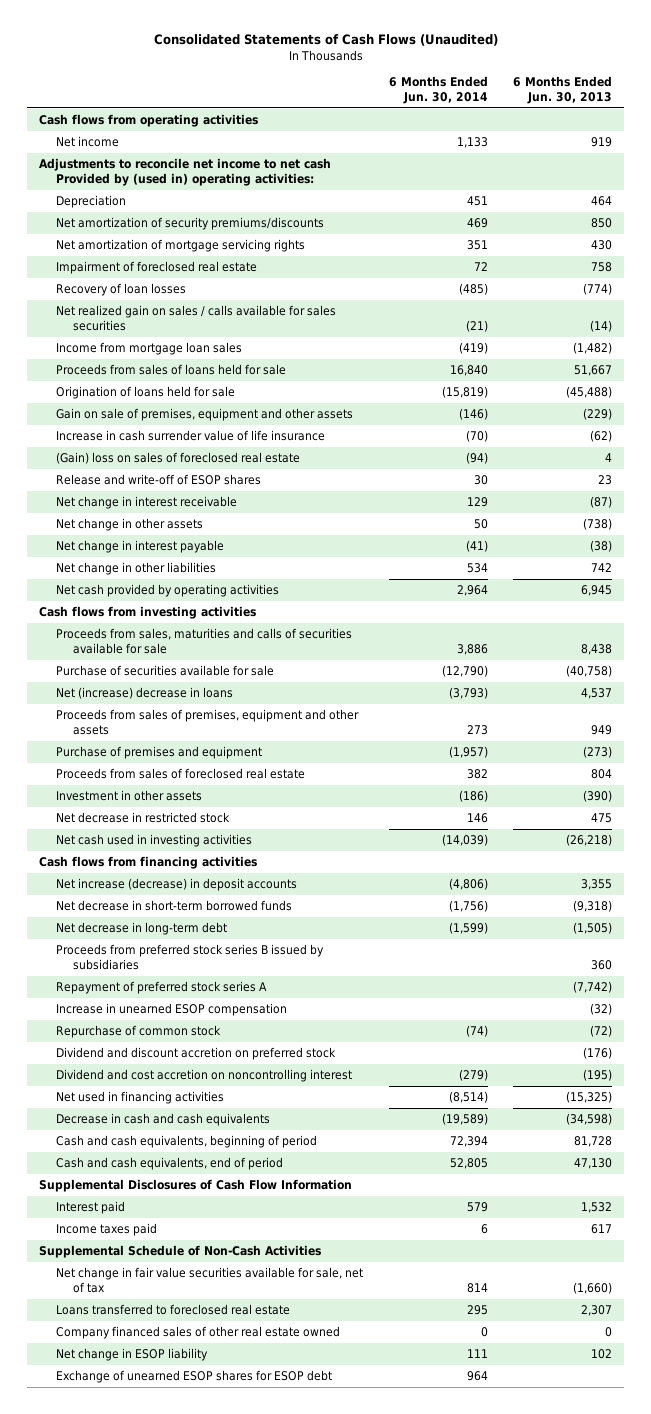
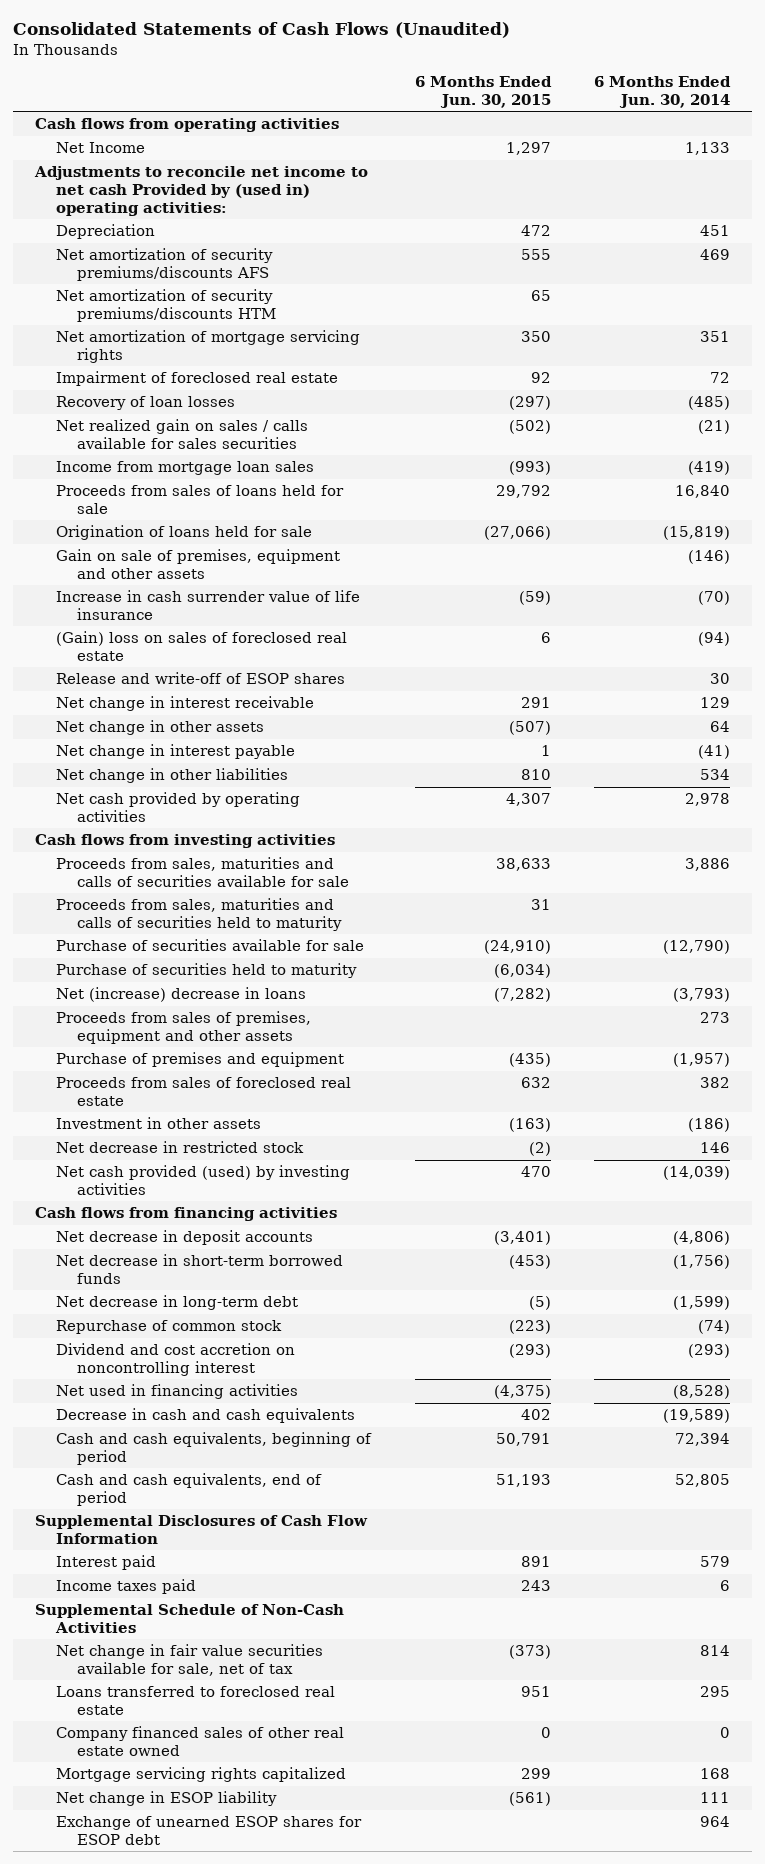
- | 6 Months Ended Jun. 30, 2014 | 6 Months Ended Jun. 30, 2013
+ | 6 Months Ended Jun. 30, 2015 | 6 Months Ended Jun. 30, 2014
- Net income | 1,133 | 919
+ Net Income | 1,297 | 1,133
- Net amortization of security premiums/discounts | 469 | 850
+ Net amortization of security premiums/discounts AFS | 555 | 469
+ Net amortization of security premiums/discounts HTM | 65 |
- Net change in other assets | 50 | (738)
+ Net change in other assets | (507) | 64
- Net cash provided by operating activities | 2,964 | 6,945
+ Net cash provided by operating activities | 4,307 | 2,978
+ Proceeds from sales, maturities and calls of securities held to maturity | 31 |
+ Purchase of securities held to maturity | (6,034) |
- Net cash used in investing activities | (14,039) | (26,218)
+ Net cash provided (used) by investing activities | 470 | (14,039)
- Net increase (decrease) in deposit accounts | (4,806) | 3,355
+ Net decrease in deposit accounts | (3,401) | (4,806)
- Proceeds from preferred stock series B issued by subsidiaries | | 360
- Repayment of preferred stock series A | | (7,742)
- Increase in unearned ESOP compensation | | (32)
- Dividend and discount accretion on preferred stock | | (176)
- Dividend and cost accretion on noncontrolling interest | (279) | (195)
- Net used in financing activities | (8,514) | (15,325)
+ Dividend and cost accretion on noncontrolling interest | (293) | (293)
+ Net used in financing activities | (4,375) | (8,528)
+ Mortgage servicing rights capitalized | 299 | 168

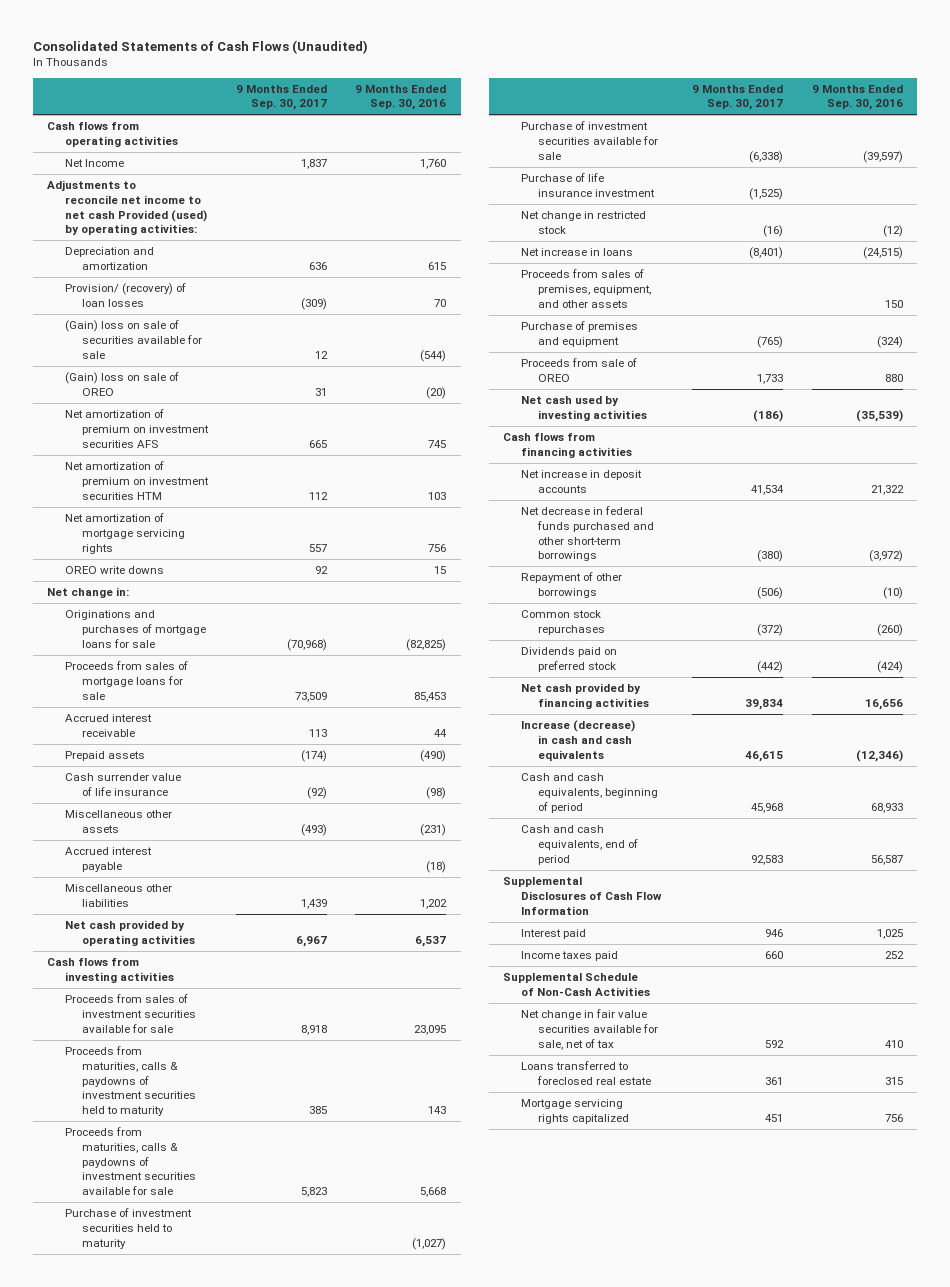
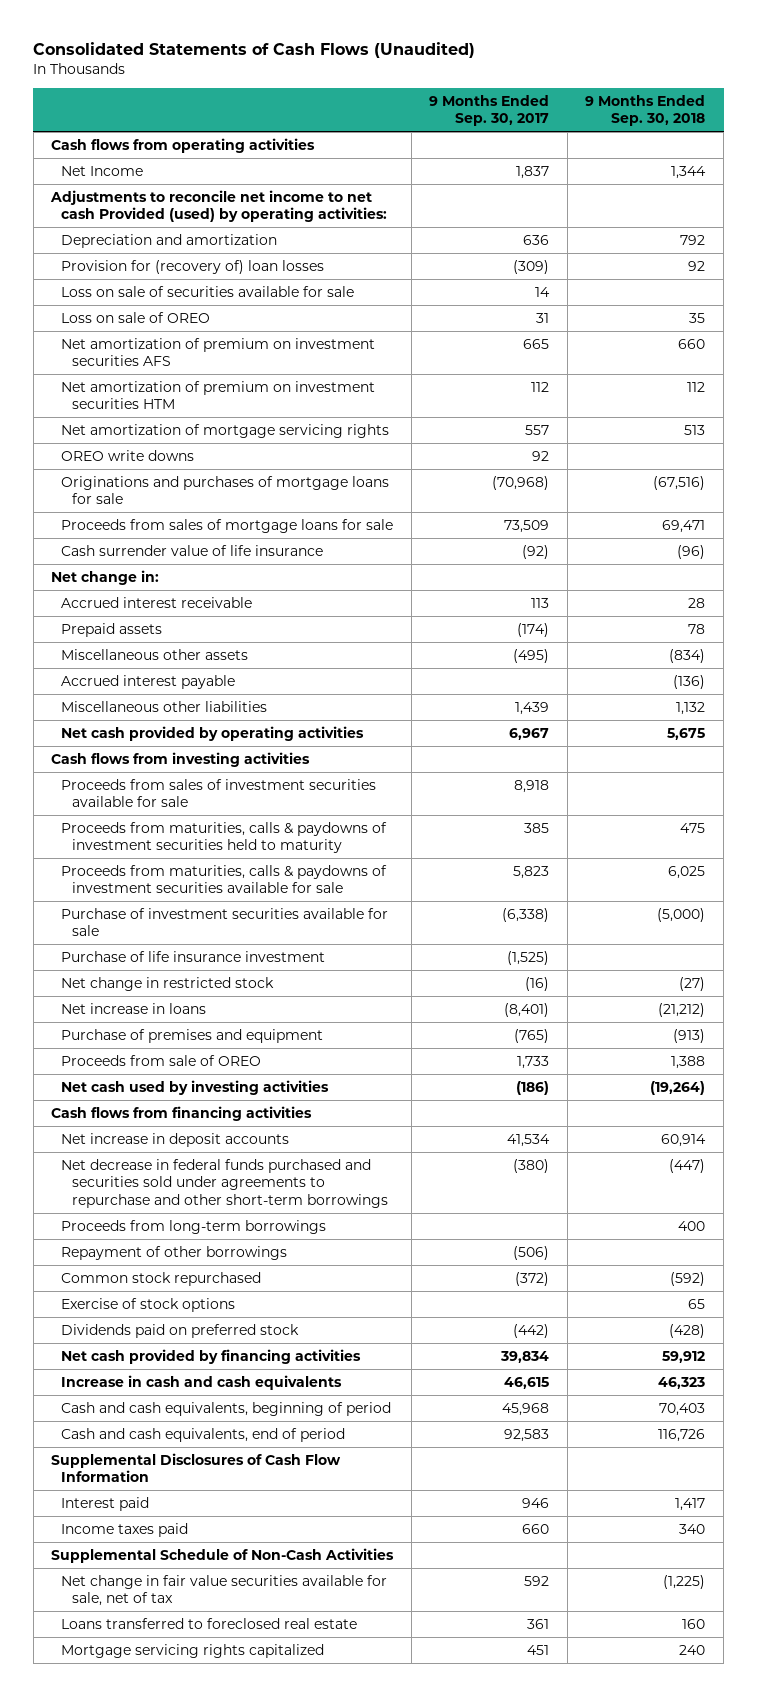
- | 9 Months Ended Sep. 30, 2017 | 9 Months Ended Sep. 30, 2016
+ | 9 Months Ended Sep. 30, 2017 | 9 Months Ended Sep. 30, 2018
- Provision/ (recovery) of loan losses | (309) | 70
- (Gain) loss on sale of securities available for sale | 12 | (544)
- (Gain) loss on sale of OREO | 31 | (20)
+ Provision for (recovery of) loan losses | (309) | 92
+ Loss on sale of securities available for sale | 14 |
+ Loss on sale of OREO | 31 | 35
moved up: Cash surrender value of life insurance | (92) | (96)
moved down: Net change in:
- Miscellaneous other assets | (493) | (231)
+ Miscellaneous other assets | (495) | (834)
- Purchase of investment securities held to maturity | | (1,027)
- Proceeds from sales of premises, equipment, and other assets | | 150
- Net decrease in federal funds purchased and other short-term borrowings | (380) | (3,972)
+ Net decrease in federal funds purchased and securities sold under agreements to repurchase and other short-term borrowings | (380) | (447)
+ Proceeds from long-term borrowings | | 400
- Common stock repurchases | (372) | (260)
+ Common stock repurchased | (372) | (592)
+ Exercise of stock options | | 65
- Increase (decrease) in cash and cash equivalents | 46,615 | (12,346)
+ Increase in cash and cash equivalents | 46,615 | 46,323

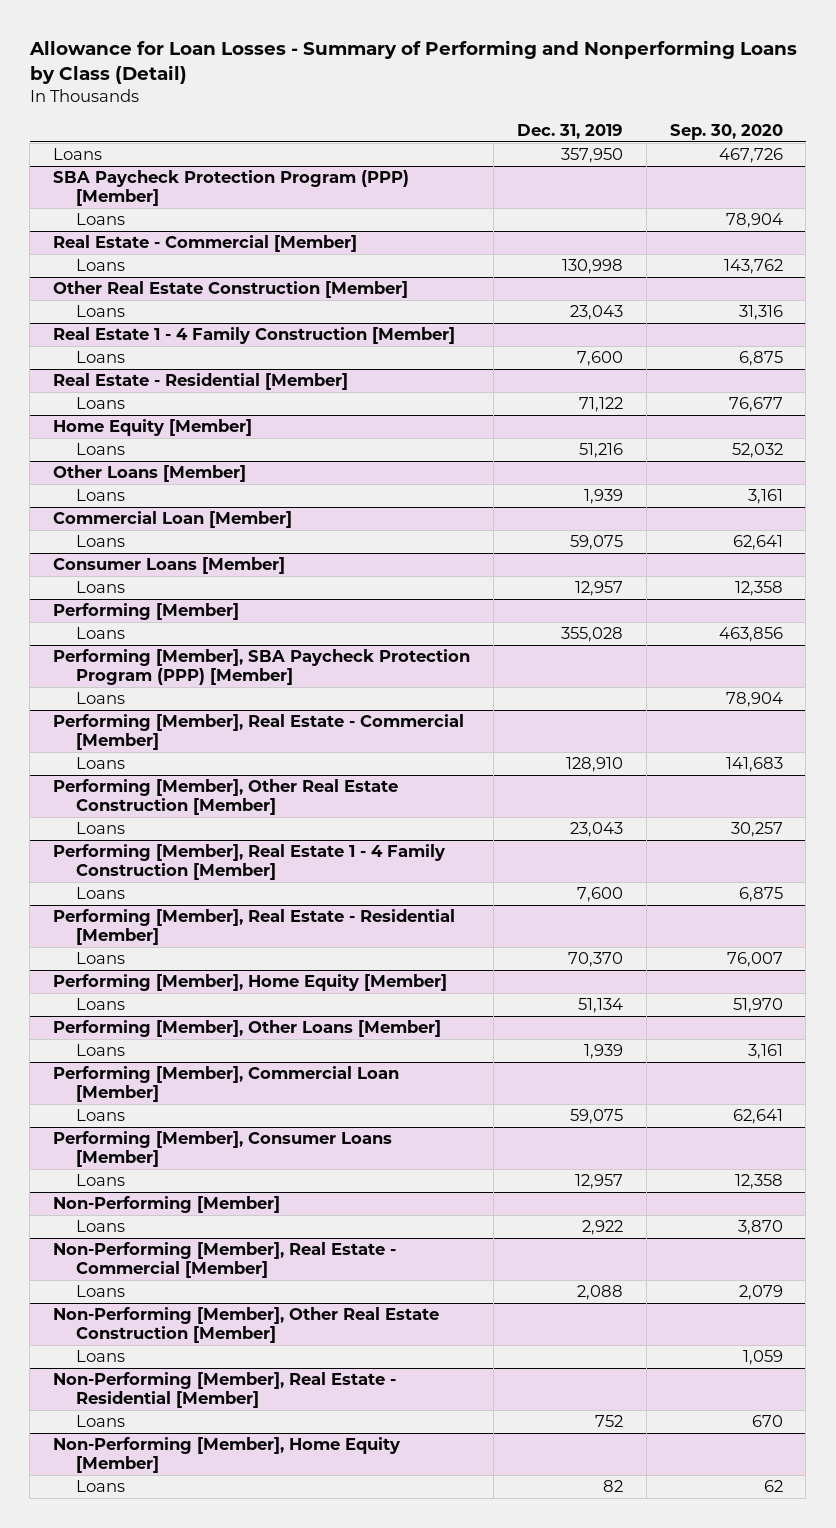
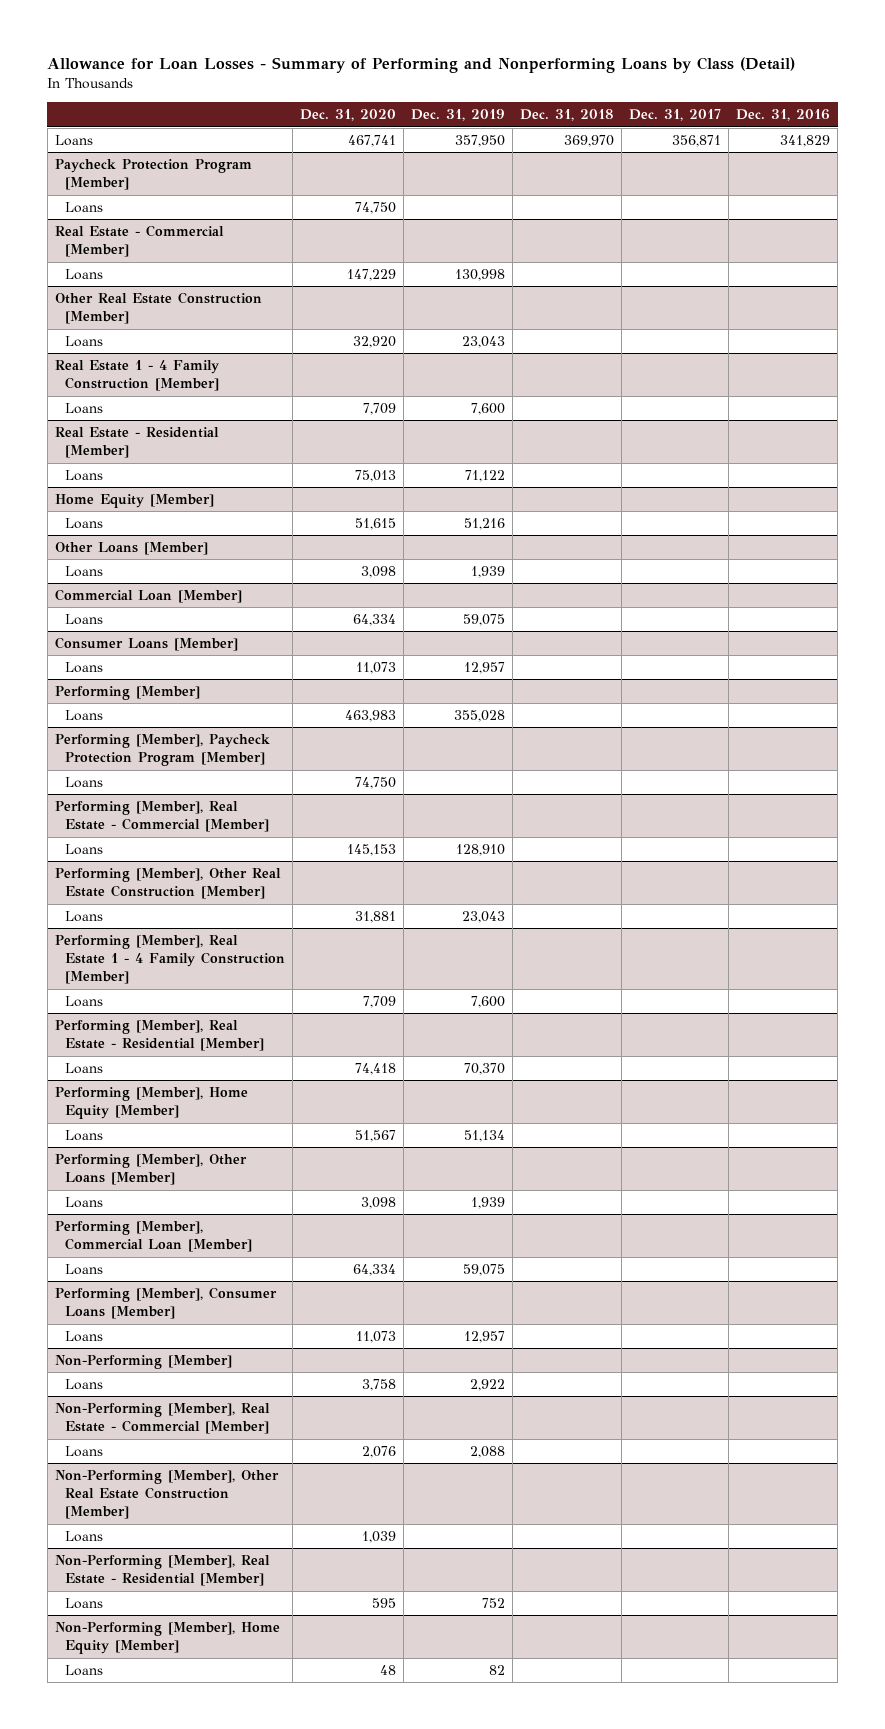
- | Dec. 31, 2019 | Sep. 30, 2020
+ | Dec. 31, 2020 | Dec. 31, 2019 | Dec. 31, 2018 | Dec. 31, 2017 | Dec. 31, 2016
- SBA Paycheck Protection Program (PPP) [Member]
+ Paycheck Protection Program [Member]
- Performing [Member], SBA Paycheck Protection Program (PPP) [Member]
+ Performing [Member], Paycheck Protection Program [Member]

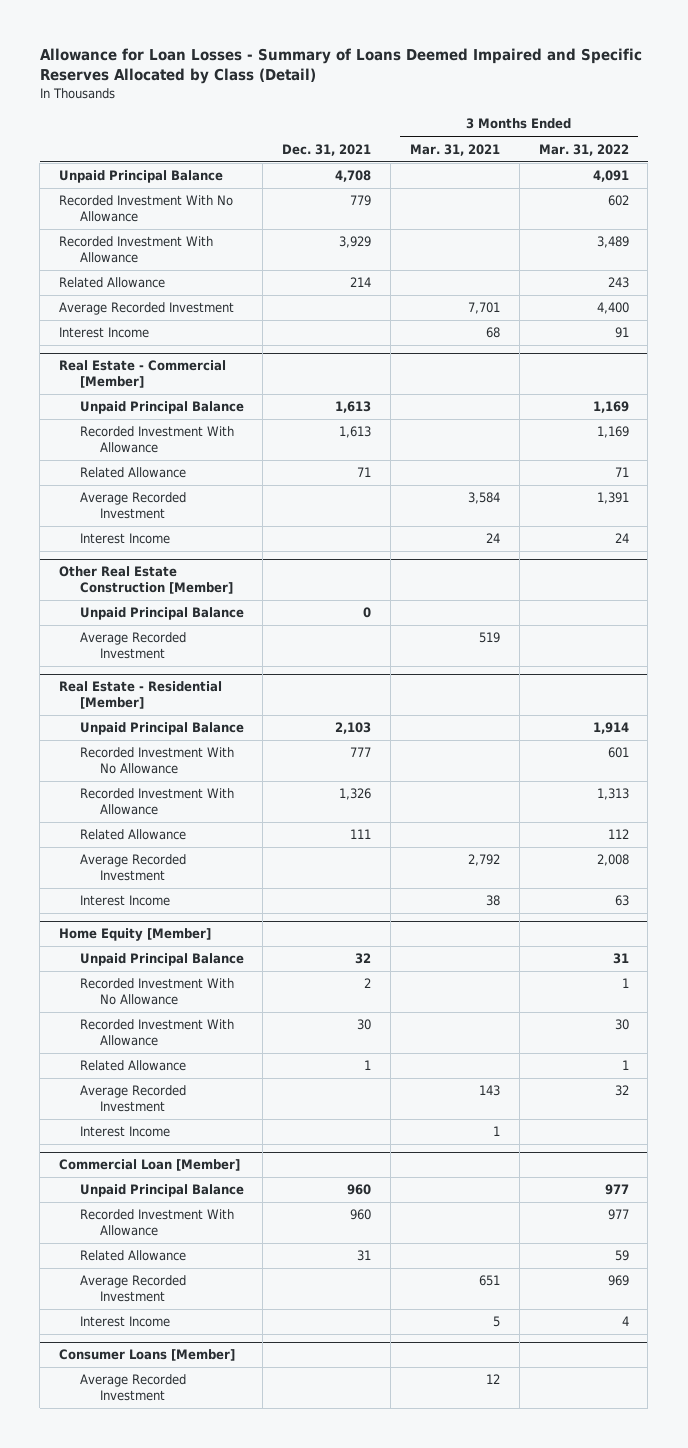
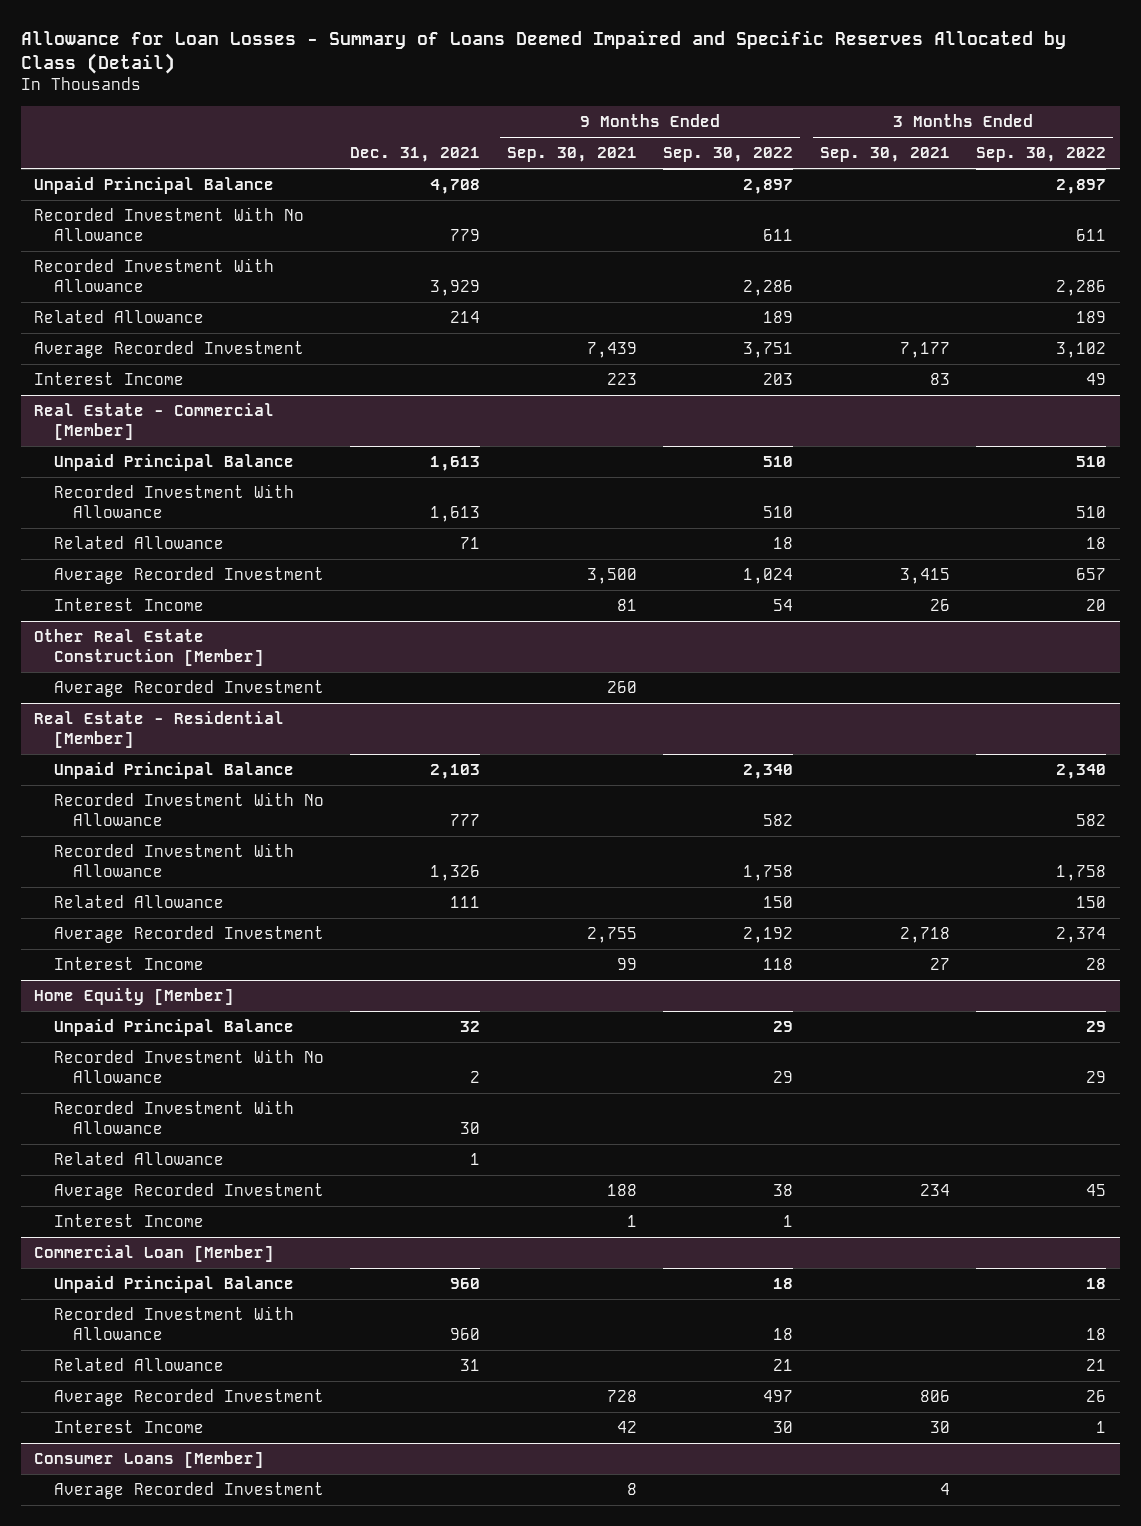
- | Dec. 31, 2021 | 3 Months Ended Mar. 31, 2021 | 3 Months Ended Mar. 31, 2022
+ | Dec. 31, 2021 | 9 Months Ended Sep. 30, 2021 | 9 Months Ended Sep. 30, 2022 | 3 Months Ended Sep. 30, 2021 | 3 Months Ended Sep. 30, 2022
@ Other Real Estate Construction [Member]
- Unpaid Principal Balance | 0 | |

